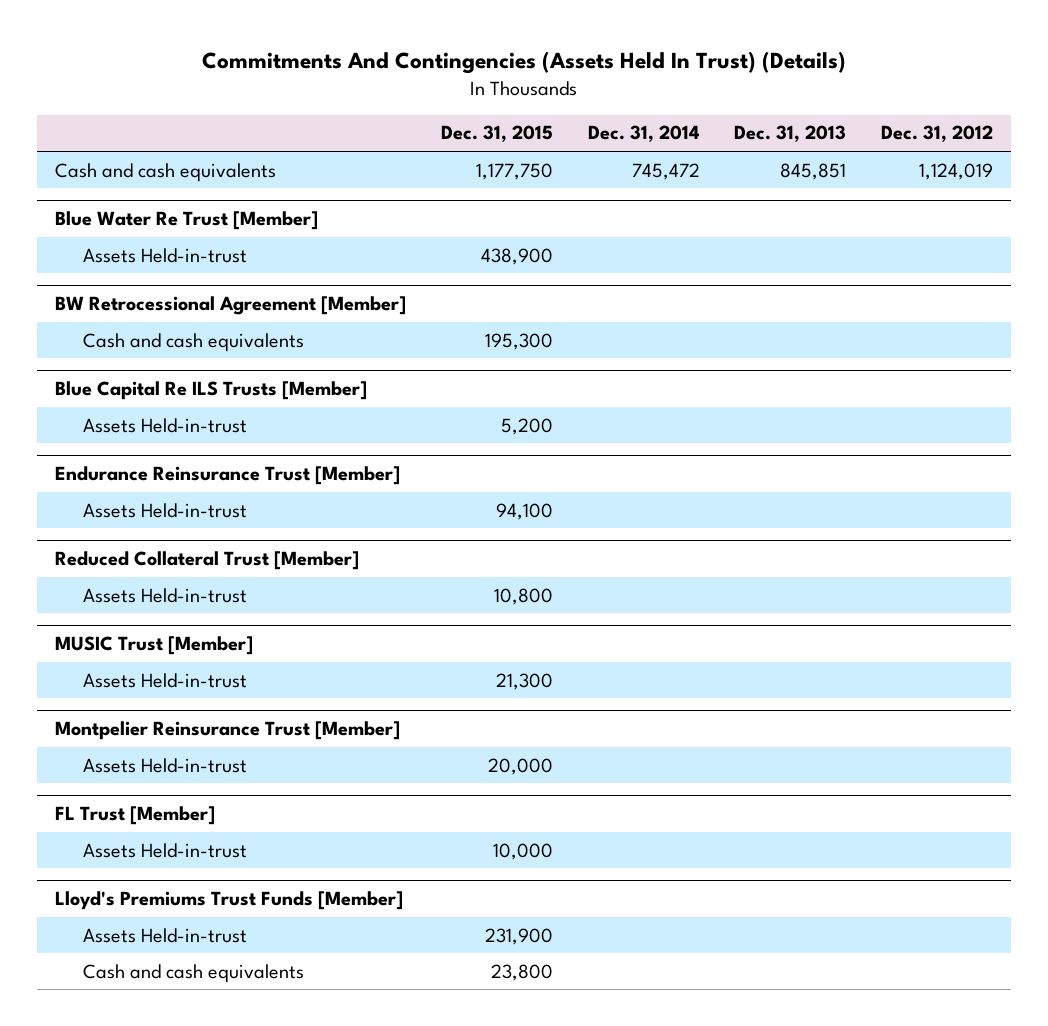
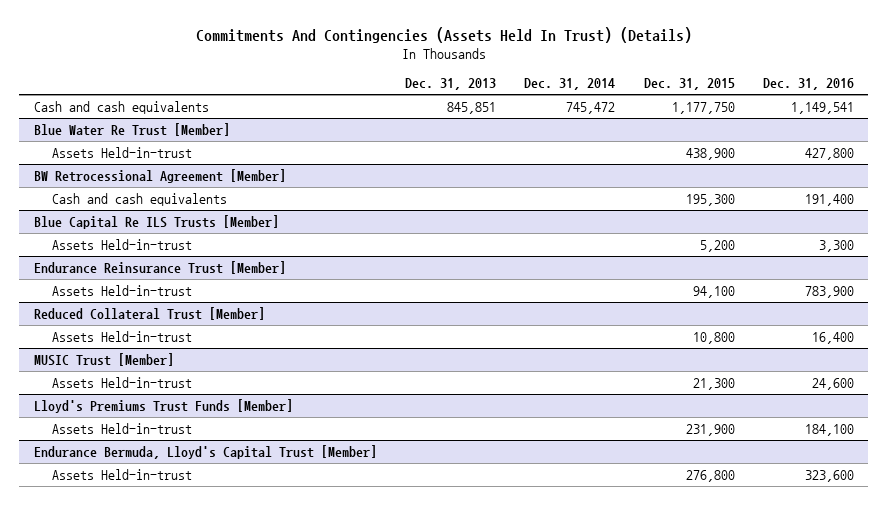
- | Dec. 31, 2015 | Dec. 31, 2014 | Dec. 31, 2013 | Dec. 31, 2012
+ | Dec. 31, 2013 | Dec. 31, 2014 | Dec. 31, 2015 | Dec. 31, 2016
- Montpelier Reinsurance Trust [Member]
- Assets Held-in-trust | 20,000 | | |
- FL Trust [Member]
- Assets Held-in-trust | 10,000 | | |
@ Lloyd's Premiums Trust Funds [Member]
- Cash and cash equivalents | 23,800 | | |
+ Endurance Bermuda, Lloyd's Capital Trust [Member]
+ Assets Held-in-trust | | | 276,800 | 323,600

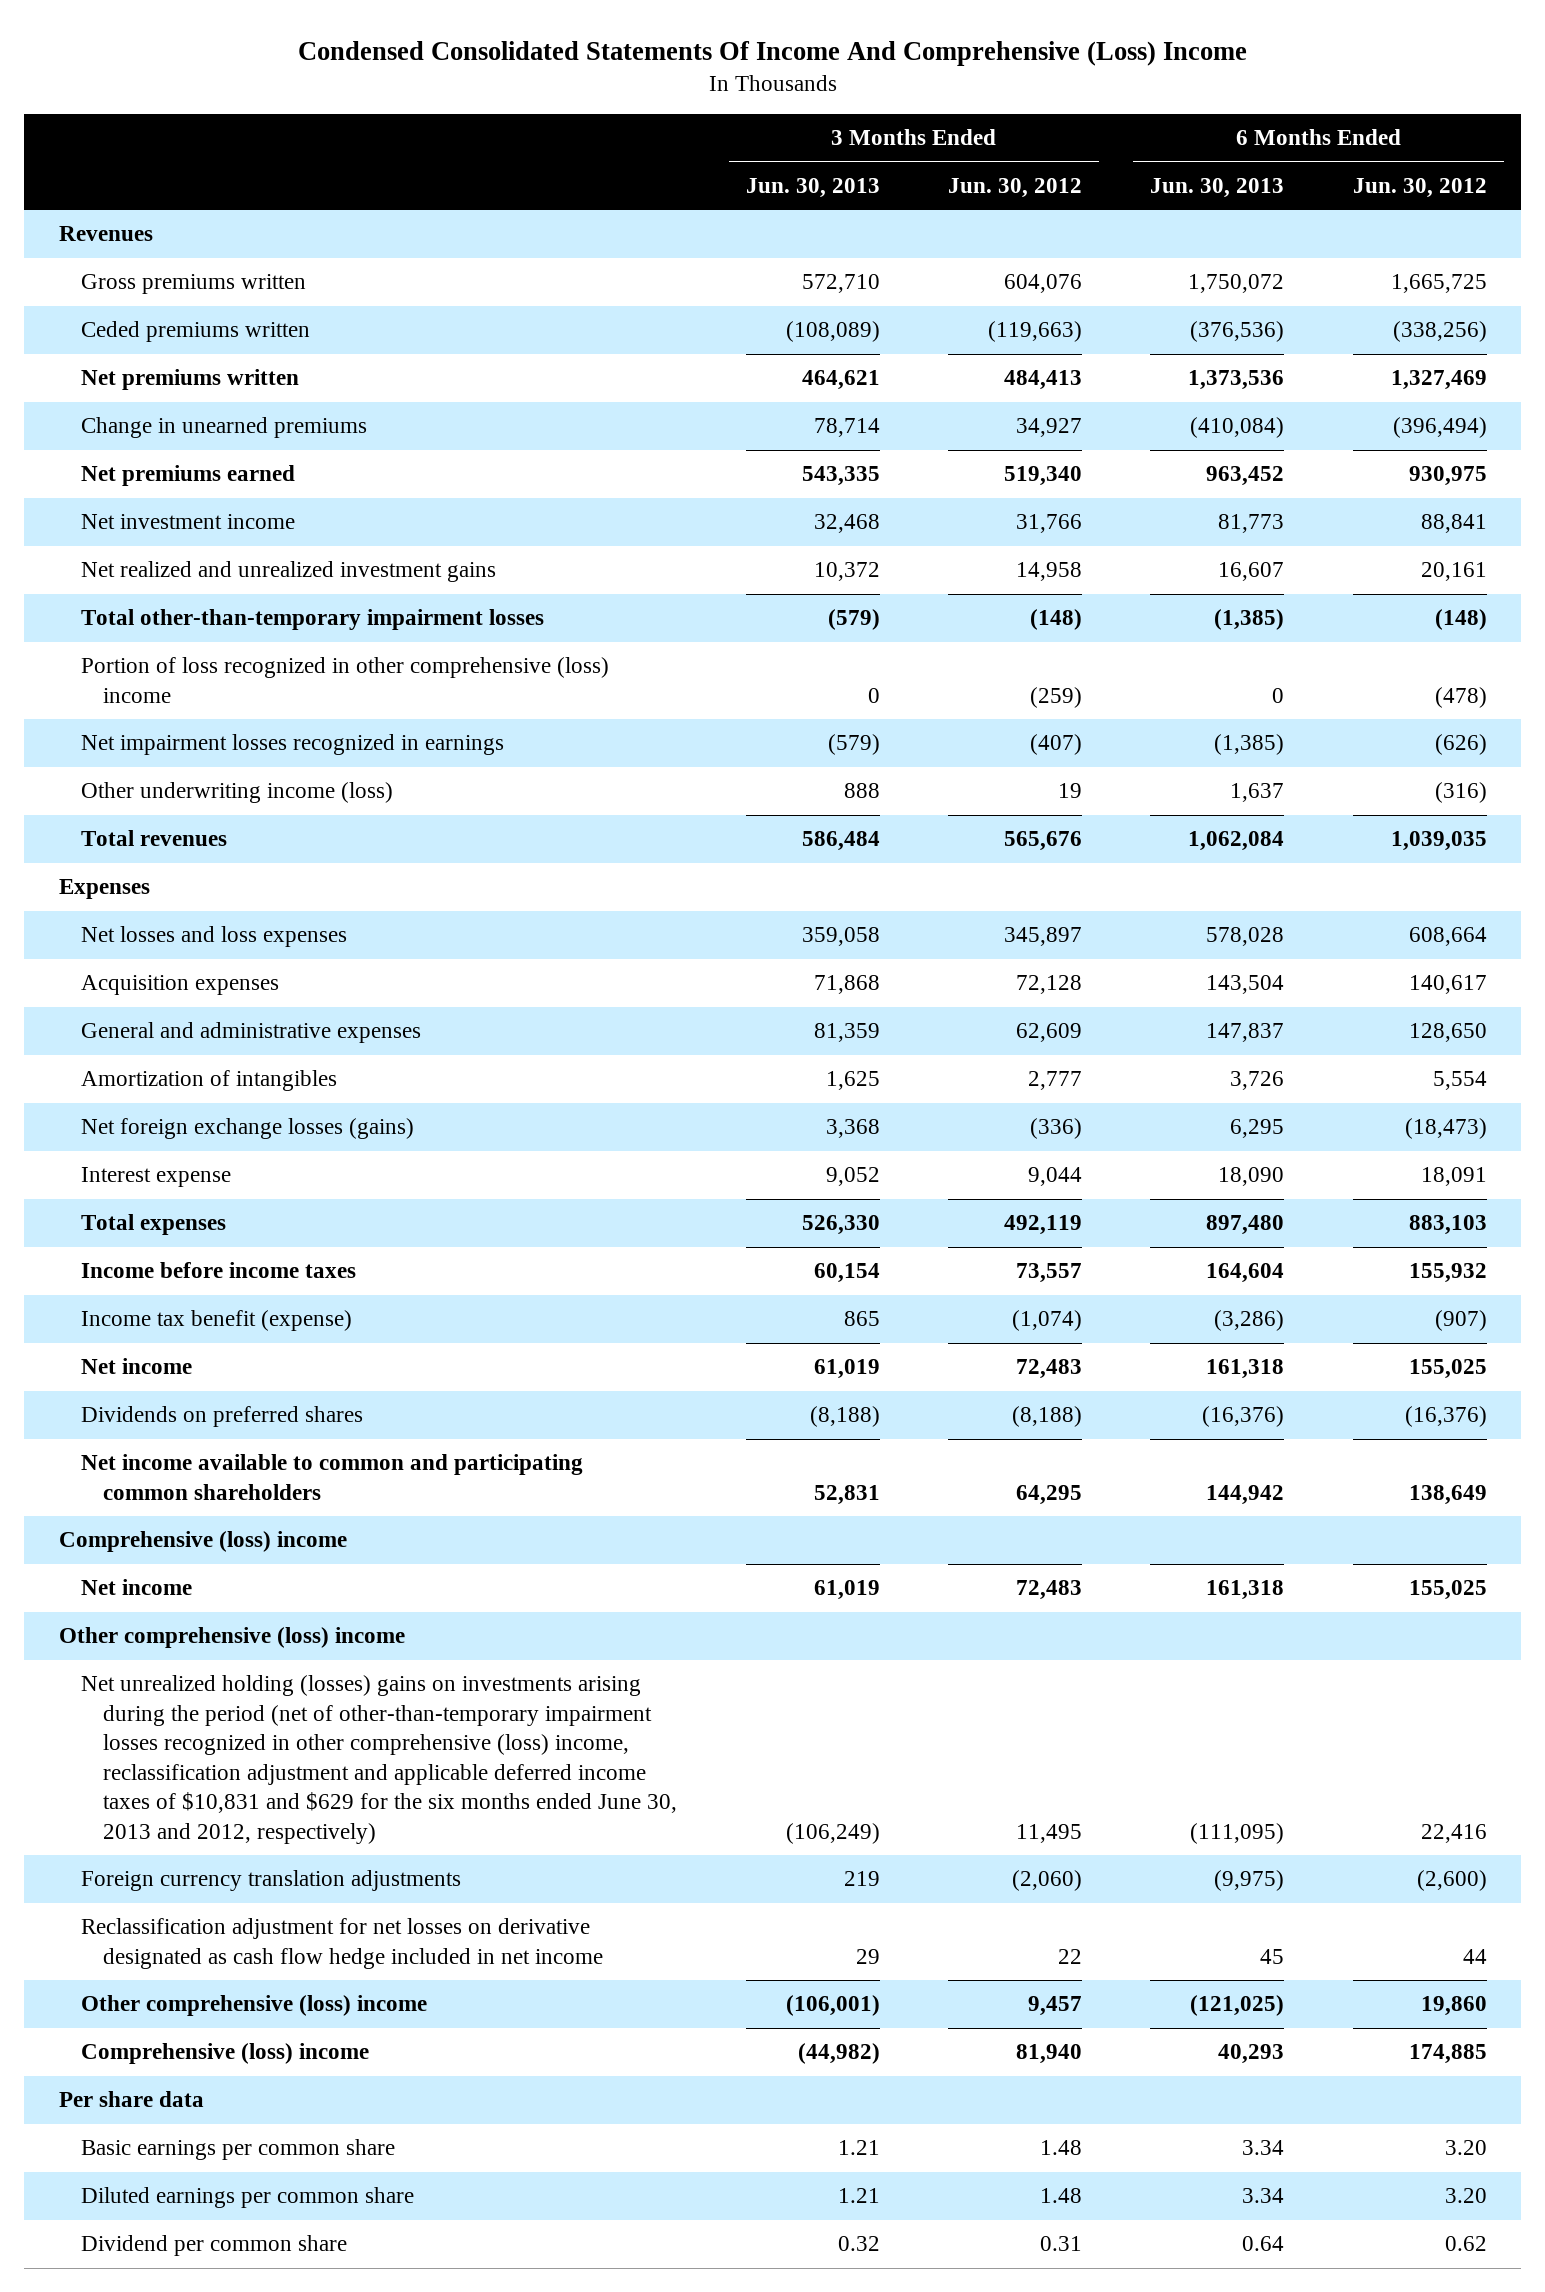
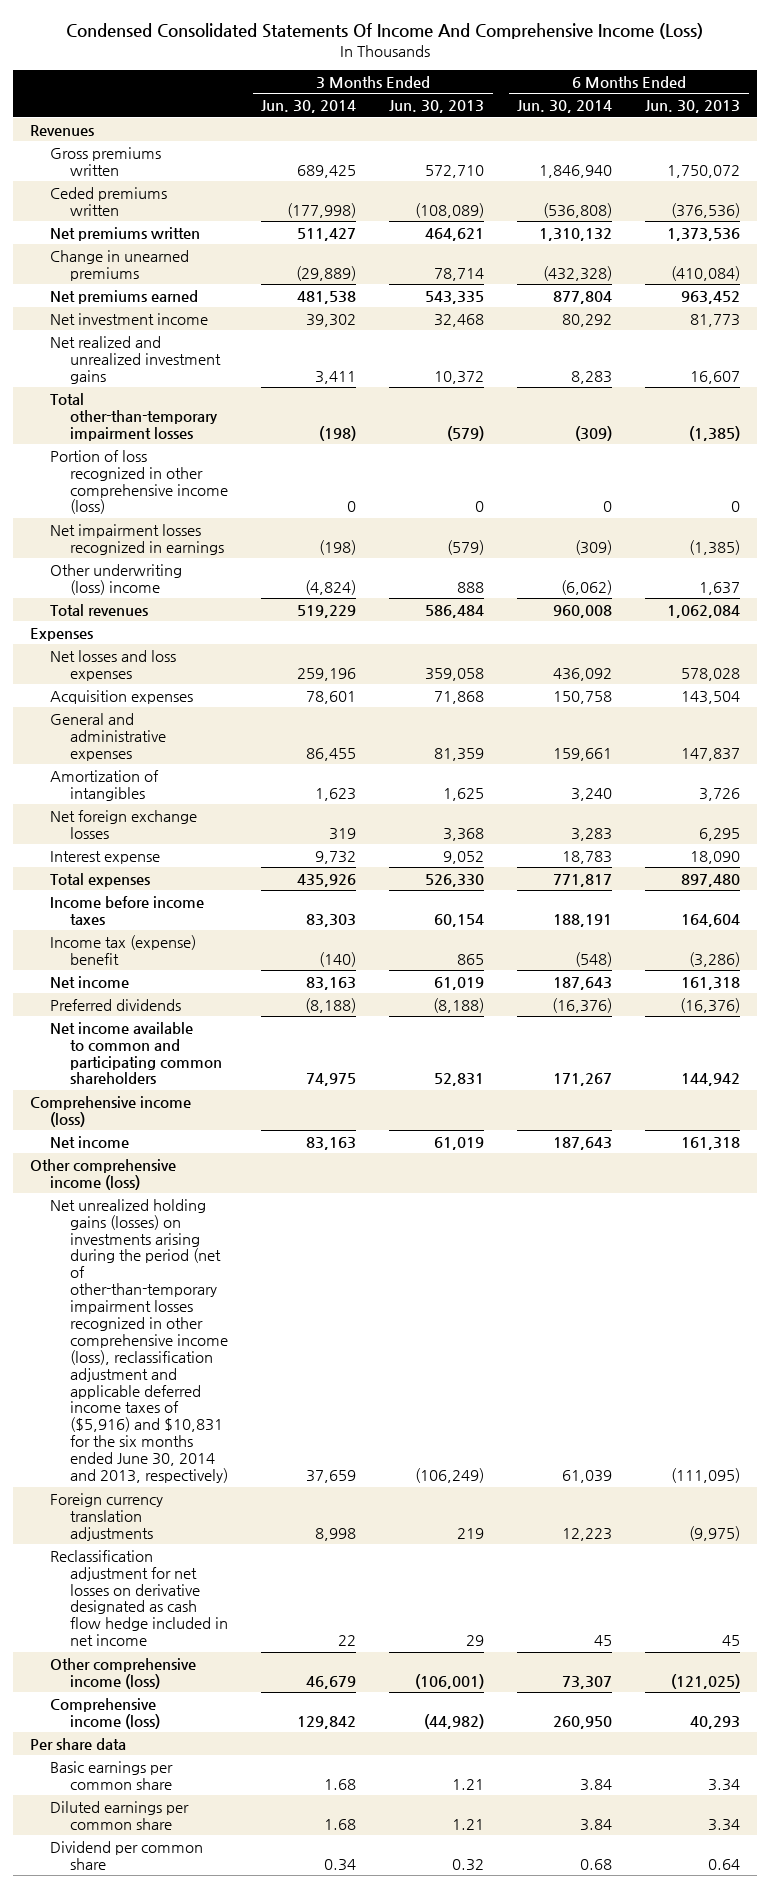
- Condensed Consolidated Statements Of Income And Comprehensive (Loss) Income
+ Condensed Consolidated Statements Of Income And Comprehensive Income (Loss)
- | 3 Months Ended Jun. 30, 2013 | 3 Months Ended Jun. 30, 2012 | 6 Months Ended Jun. 30, 2013 | 6 Months Ended Jun. 30, 2012
+ | 3 Months Ended Jun. 30, 2014 | 3 Months Ended Jun. 30, 2013 | 6 Months Ended Jun. 30, 2014 | 6 Months Ended Jun. 30, 2013
- Portion of loss recognized in other comprehensive (loss) income | 0 | (259) | 0 | (478)
+ Portion of loss recognized in other comprehensive income (loss) | 0 | 0 | 0 | 0
- Other underwriting income (loss) | 888 | 19 | 1,637 | (316)
+ Other underwriting (loss) income | (4,824) | 888 | (6,062) | 1,637
- Net foreign exchange losses (gains) | 3,368 | (336) | 6,295 | (18,473)
+ Net foreign exchange losses | 319 | 3,368 | 3,283 | 6,295
- Income tax benefit (expense) | 865 | (1,074) | (3,286) | (907)
+ Income tax (expense) benefit | (140) | 865 | (548) | (3,286)
- Dividends on preferred shares | (8,188) | (8,188) | (16,376) | (16,376)
+ Preferred dividends | (8,188) | (8,188) | (16,376) | (16,376)
- Comprehensive (loss) income
+ Comprehensive income (loss)
- Other comprehensive (loss) income
- Net unrealized holding (losses) gains on investments arising during the period (net of other-than-temporary impairment losses recognized in other comprehensive (loss) income, reclassification adjustment and applicable deferred income taxes of $10,831 and $629 for the six months ended June 30, 2013 and 2012, respectively) | (106,249) | 11,495 | (111,095) | 22,416
+ Other comprehensive income (loss)
+ Net unrealized holding gains (losses) on investments arising during the period (net of other-than-temporary impairment losses recognized in other comprehensive income (loss), reclassification adjustment and applicable deferred income taxes of ($5,916) and $10,831 for the six months ended June 30, 2014 and 2013, respectively) | 37,659 | (106,249) | 61,039 | (111,095)
- Other comprehensive (loss) income | (106,001) | 9,457 | (121,025) | 19,860
- Comprehensive (loss) income | (44,982) | 81,940 | 40,293 | 174,885
+ Other comprehensive income (loss) | 46,679 | (106,001) | 73,307 | (121,025)
+ Comprehensive income (loss) | 129,842 | (44,982) | 260,950 | 40,293

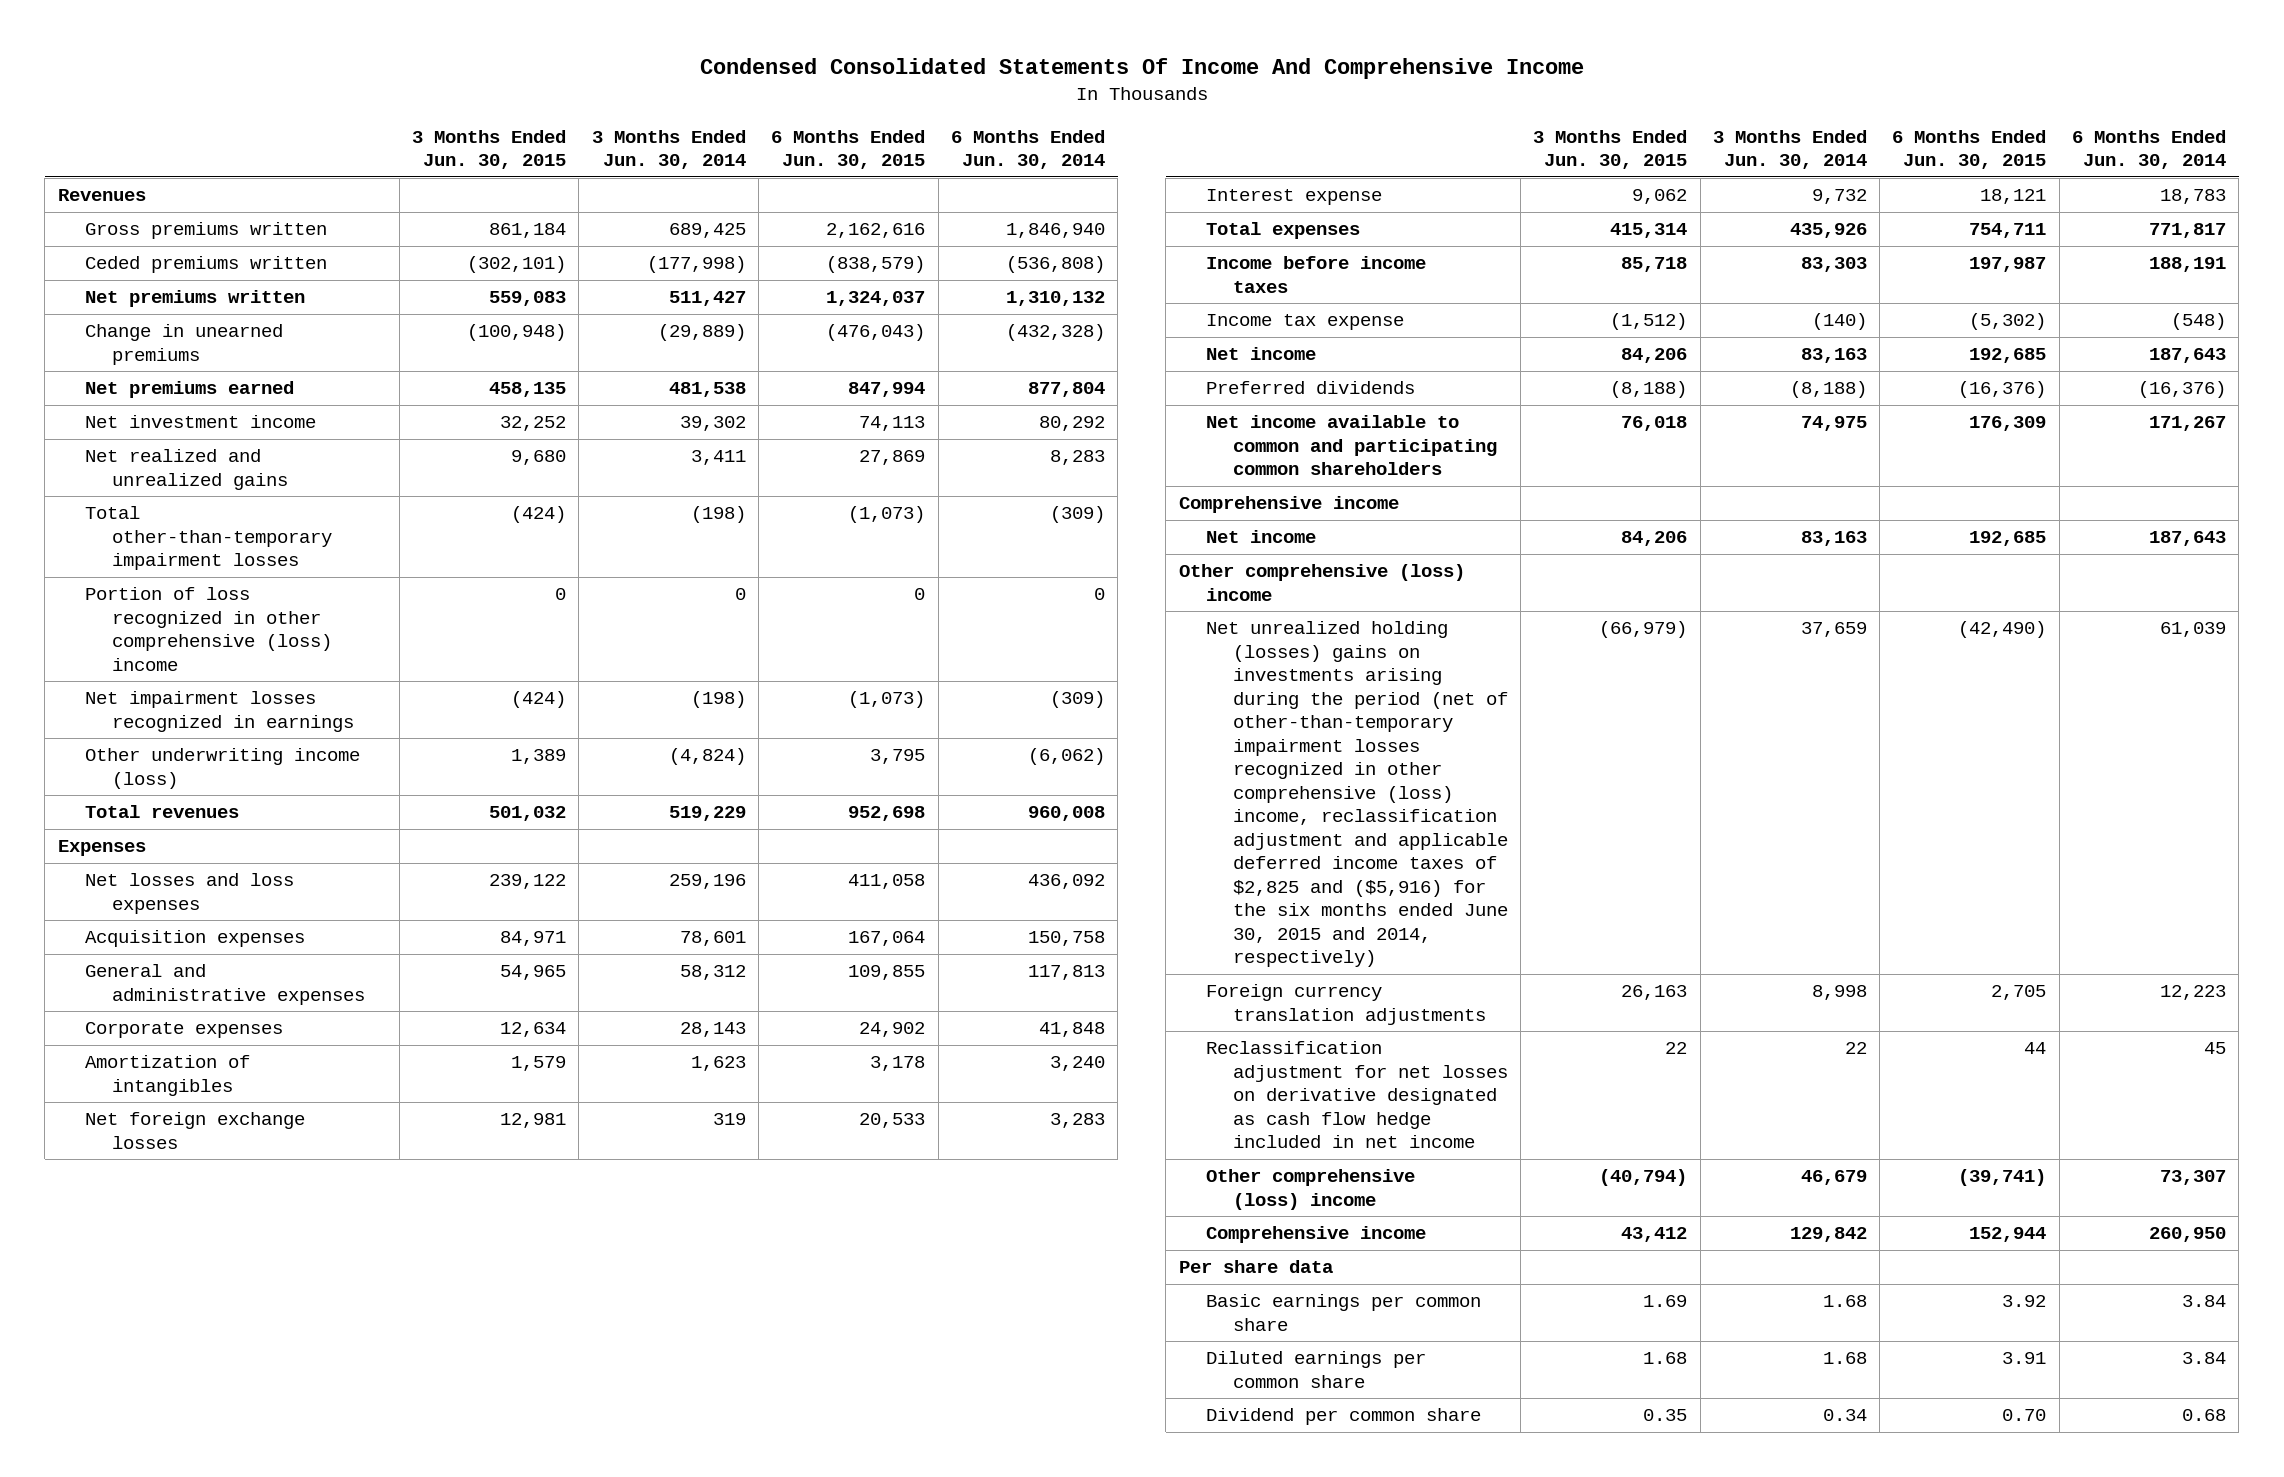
- Condensed Consolidated Statements Of Income And Comprehensive Income (Loss)
+ Condensed Consolidated Statements Of Income And Comprehensive Income
- | 3 Months Ended Jun. 30, 2014 | 3 Months Ended Jun. 30, 2013 | 6 Months Ended Jun. 30, 2014 | 6 Months Ended Jun. 30, 2013
+ | 3 Months Ended Jun. 30, 2015 | 3 Months Ended Jun. 30, 2014 | 6 Months Ended Jun. 30, 2015 | 6 Months Ended Jun. 30, 2014
- Net realized and unrealized investment gains | 3,411 | 10,372 | 8,283 | 16,607
+ Net realized and unrealized gains | 9,680 | 3,411 | 27,869 | 8,283
- Portion of loss recognized in other comprehensive income (loss) | 0 | 0 | 0 | 0
+ Portion of loss recognized in other comprehensive (loss) income | 0 | 0 | 0 | 0
- Other underwriting (loss) income | (4,824) | 888 | (6,062) | 1,637
+ Other underwriting income (loss) | 1,389 | (4,824) | 3,795 | (6,062)
- General and administrative expenses | 86,455 | 81,359 | 159,661 | 147,837
+ General and administrative expenses | 54,965 | 58,312 | 109,855 | 117,813
+ Corporate expenses | 12,634 | 28,143 | 24,902 | 41,848
- Income tax (expense) benefit | (140) | 865 | (548) | (3,286)
+ Income tax expense | (1,512) | (140) | (5,302) | (548)
- Comprehensive income (loss)
+ Comprehensive income
- Other comprehensive income (loss)
- Net unrealized holding gains (losses) on investments arising during the period (net of other-than-temporary impairment losses recognized in other comprehensive income (loss), reclassification adjustment and applicable deferred income taxes of ($5,916) and $10,831 for the six months ended June 30, 2014 and 2013, respectively) | 37,659 | (106,249) | 61,039 | (111,095)
+ Other comprehensive (loss) income
+ Net unrealized holding (losses) gains on investments arising during the period (net of other-than-temporary impairment losses recognized in other comprehensive (loss) income, reclassification adjustment and applicable deferred income taxes of $2,825 and ($5,916) for the six months ended June 30, 2015 and 2014, respectively) | (66,979) | 37,659 | (42,490) | 61,039
- Other comprehensive income (loss) | 46,679 | (106,001) | 73,307 | (121,025)
- Comprehensive income (loss) | 129,842 | (44,982) | 260,950 | 40,293
+ Other comprehensive (loss) income | (40,794) | 46,679 | (39,741) | 73,307
+ Comprehensive income | 43,412 | 129,842 | 152,944 | 260,950

